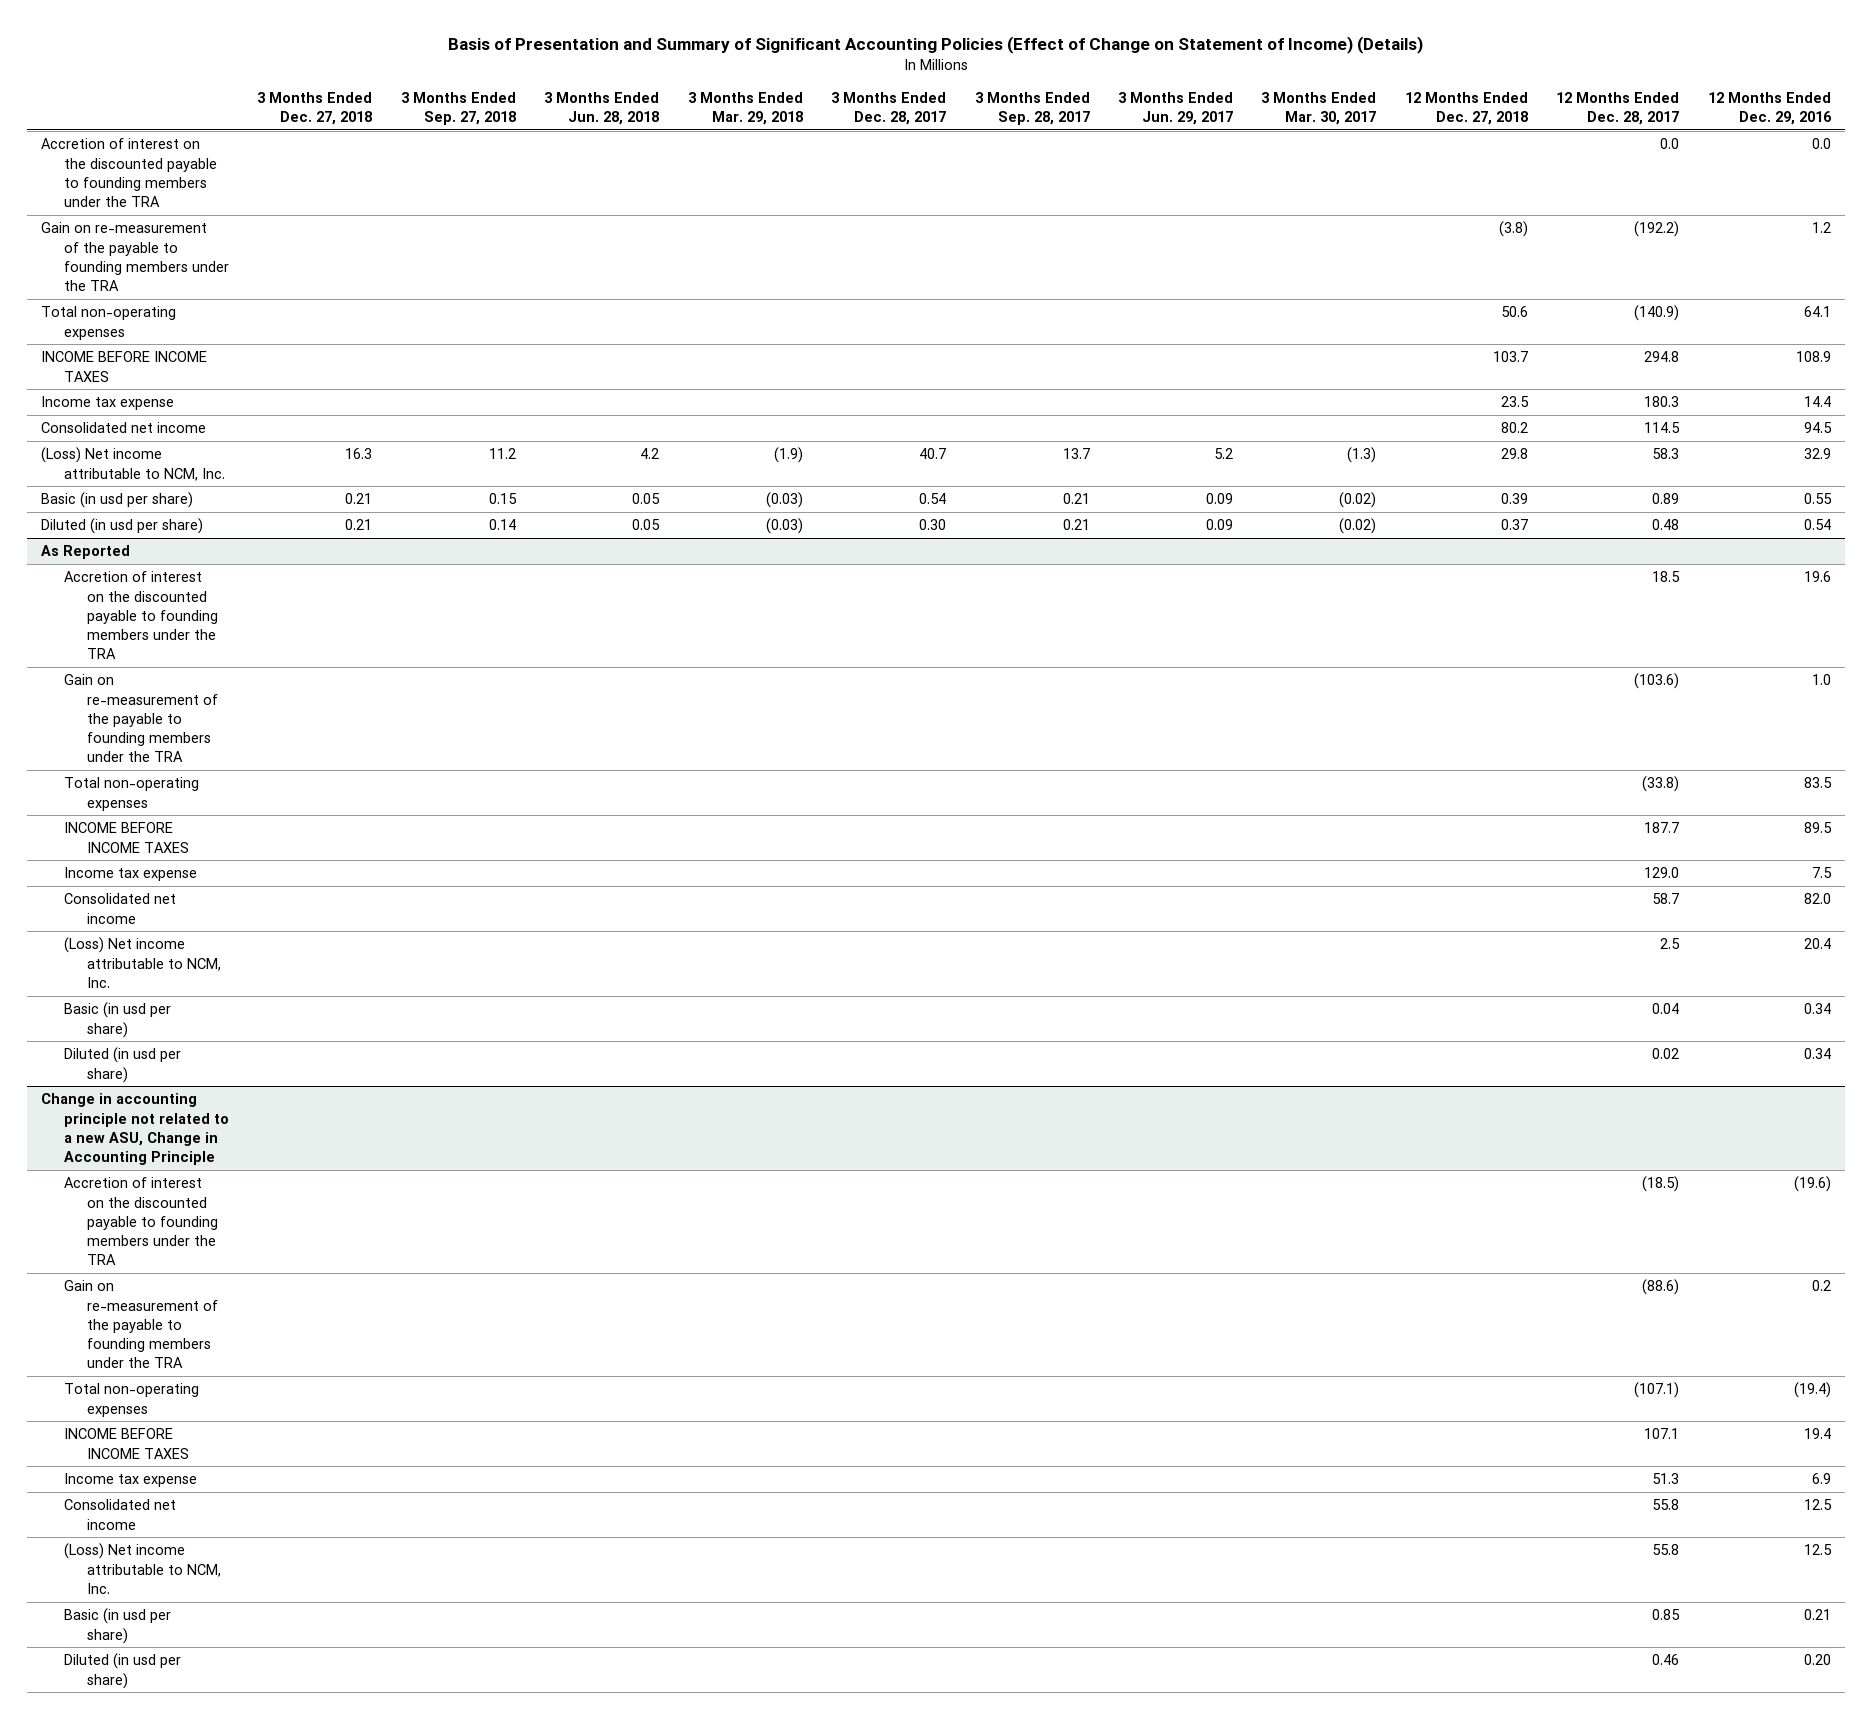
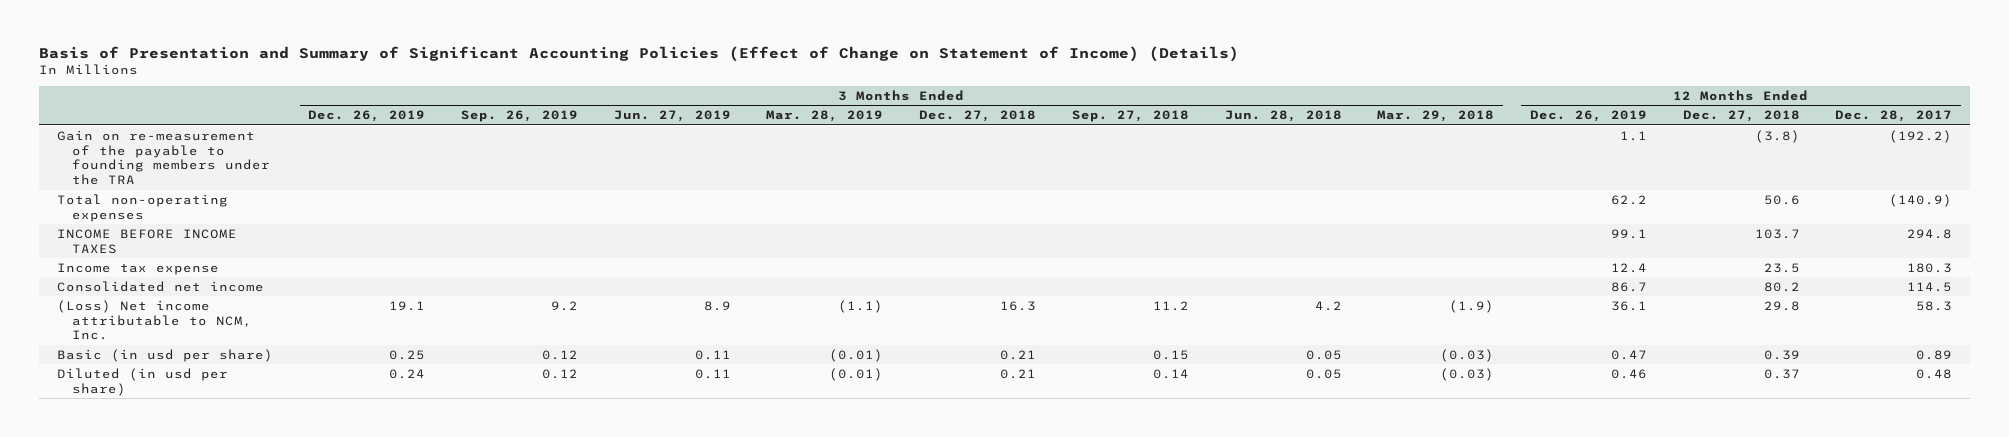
- | 3 Months Ended Dec. 27, 2018 | 3 Months Ended Sep. 27, 2018 | 3 Months Ended Jun. 28, 2018 | 3 Months Ended Mar. 29, 2018 | 3 Months Ended Dec. 28, 2017 | 3 Months Ended Sep. 28, 2017 | 3 Months Ended Jun. 29, 2017 | 3 Months Ended Mar. 30, 2017 | 12 Months Ended Dec. 27, 2018 | 12 Months Ended Dec. 28, 2017 | 12 Months Ended Dec. 29, 2016
+ | 3 Months Ended Dec. 26, 2019 | 3 Months Ended Sep. 26, 2019 | 3 Months Ended Jun. 27, 2019 | 3 Months Ended Mar. 28, 2019 | 3 Months Ended Dec. 27, 2018 | 3 Months Ended Sep. 27, 2018 | 3 Months Ended Jun. 28, 2018 | 3 Months Ended Mar. 29, 2018 | 12 Months Ended Dec. 26, 2019 | 12 Months Ended Dec. 27, 2018 | 12 Months Ended Dec. 28, 2017
- Accretion of interest on the discounted payable to founding members under the TRA | | | | | | | | | | 0.0 | 0.0
- As Reported
- Accretion of interest on the discounted payable to founding members under the TRA | | | | | | | | | | 18.5 | 19.6
- Gain on re-measurement of the payable to founding members under the TRA | | | | | | | | | | (103.6) | 1.0
- Total non-operating expenses | | | | | | | | | | (33.8) | 83.5
- INCOME BEFORE INCOME TAXES | | | | | | | | | | 187.7 | 89.5
- Income tax expense | | | | | | | | | | 129.0 | 7.5
- Consolidated net income | | | | | | | | | | 58.7 | 82.0
- (Loss) Net income attributable to NCM, Inc. | | | | | | | | | | 2.5 | 20.4
- Basic (in usd per share) | | | | | | | | | | 0.04 | 0.34
- Diluted (in usd per share) | | | | | | | | | | 0.02 | 0.34
- Change in accounting principle not related to a new ASU, Change in Accounting Principle
- Accretion of interest on the discounted payable to founding members under the TRA | | | | | | | | | | (18.5) | (19.6)
- Gain on re-measurement of the payable to founding members under the TRA | | | | | | | | | | (88.6) | 0.2
- Total non-operating expenses | | | | | | | | | | (107.1) | (19.4)
- INCOME BEFORE INCOME TAXES | | | | | | | | | | 107.1 | 19.4
- Income tax expense | | | | | | | | | | 51.3 | 6.9
- Consolidated net income | | | | | | | | | | 55.8 | 12.5
- (Loss) Net income attributable to NCM, Inc. | | | | | | | | | | 55.8 | 12.5
- Basic (in usd per share) | | | | | | | | | | 0.85 | 0.21
- Diluted (in usd per share) | | | | | | | | | | 0.46 | 0.20

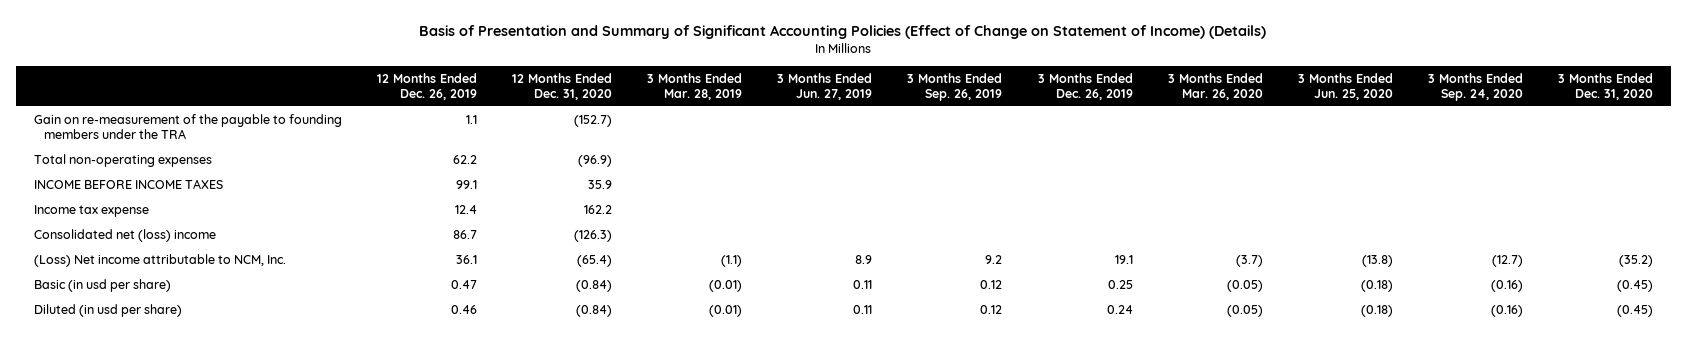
- | 3 Months Ended Dec. 26, 2019 | 3 Months Ended Sep. 26, 2019 | 3 Months Ended Jun. 27, 2019 | 3 Months Ended Mar. 28, 2019 | 3 Months Ended Dec. 27, 2018 | 3 Months Ended Sep. 27, 2018 | 3 Months Ended Jun. 28, 2018 | 3 Months Ended Mar. 29, 2018 | 12 Months Ended Dec. 26, 2019 | 12 Months Ended Dec. 27, 2018 | 12 Months Ended Dec. 28, 2017
+ | 12 Months Ended Dec. 26, 2019 | 12 Months Ended Dec. 31, 2020 | 3 Months Ended Mar. 28, 2019 | 3 Months Ended Jun. 27, 2019 | 3 Months Ended Sep. 26, 2019 | 3 Months Ended Dec. 26, 2019 | 3 Months Ended Mar. 26, 2020 | 3 Months Ended Jun. 25, 2020 | 3 Months Ended Sep. 24, 2020 | 3 Months Ended Dec. 31, 2020
- Consolidated net income | | | | | | | | | 86.7 | 80.2 | 114.5
+ Consolidated net (loss) income | 86.7 | (126.3) | | | | | | | |

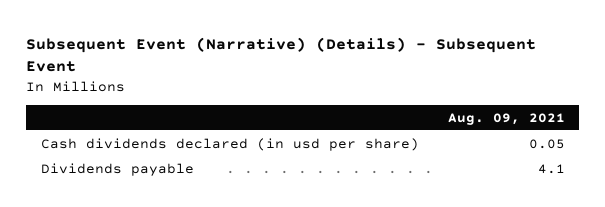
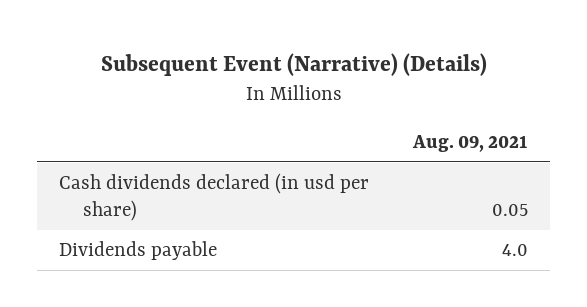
- Subsequent Event (Narrative) (Details) - Subsequent Event
+ Subsequent Event (Narrative) (Details)
- Dividends payable | 4.1
+ Dividends payable | 4.0

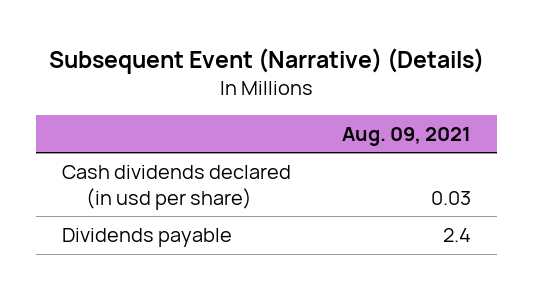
- Cash dividends declared (in usd per share) | 0.05
- Dividends payable | 4.0
+ Cash dividends declared (in usd per share) | 0.03
+ Dividends payable | 2.4

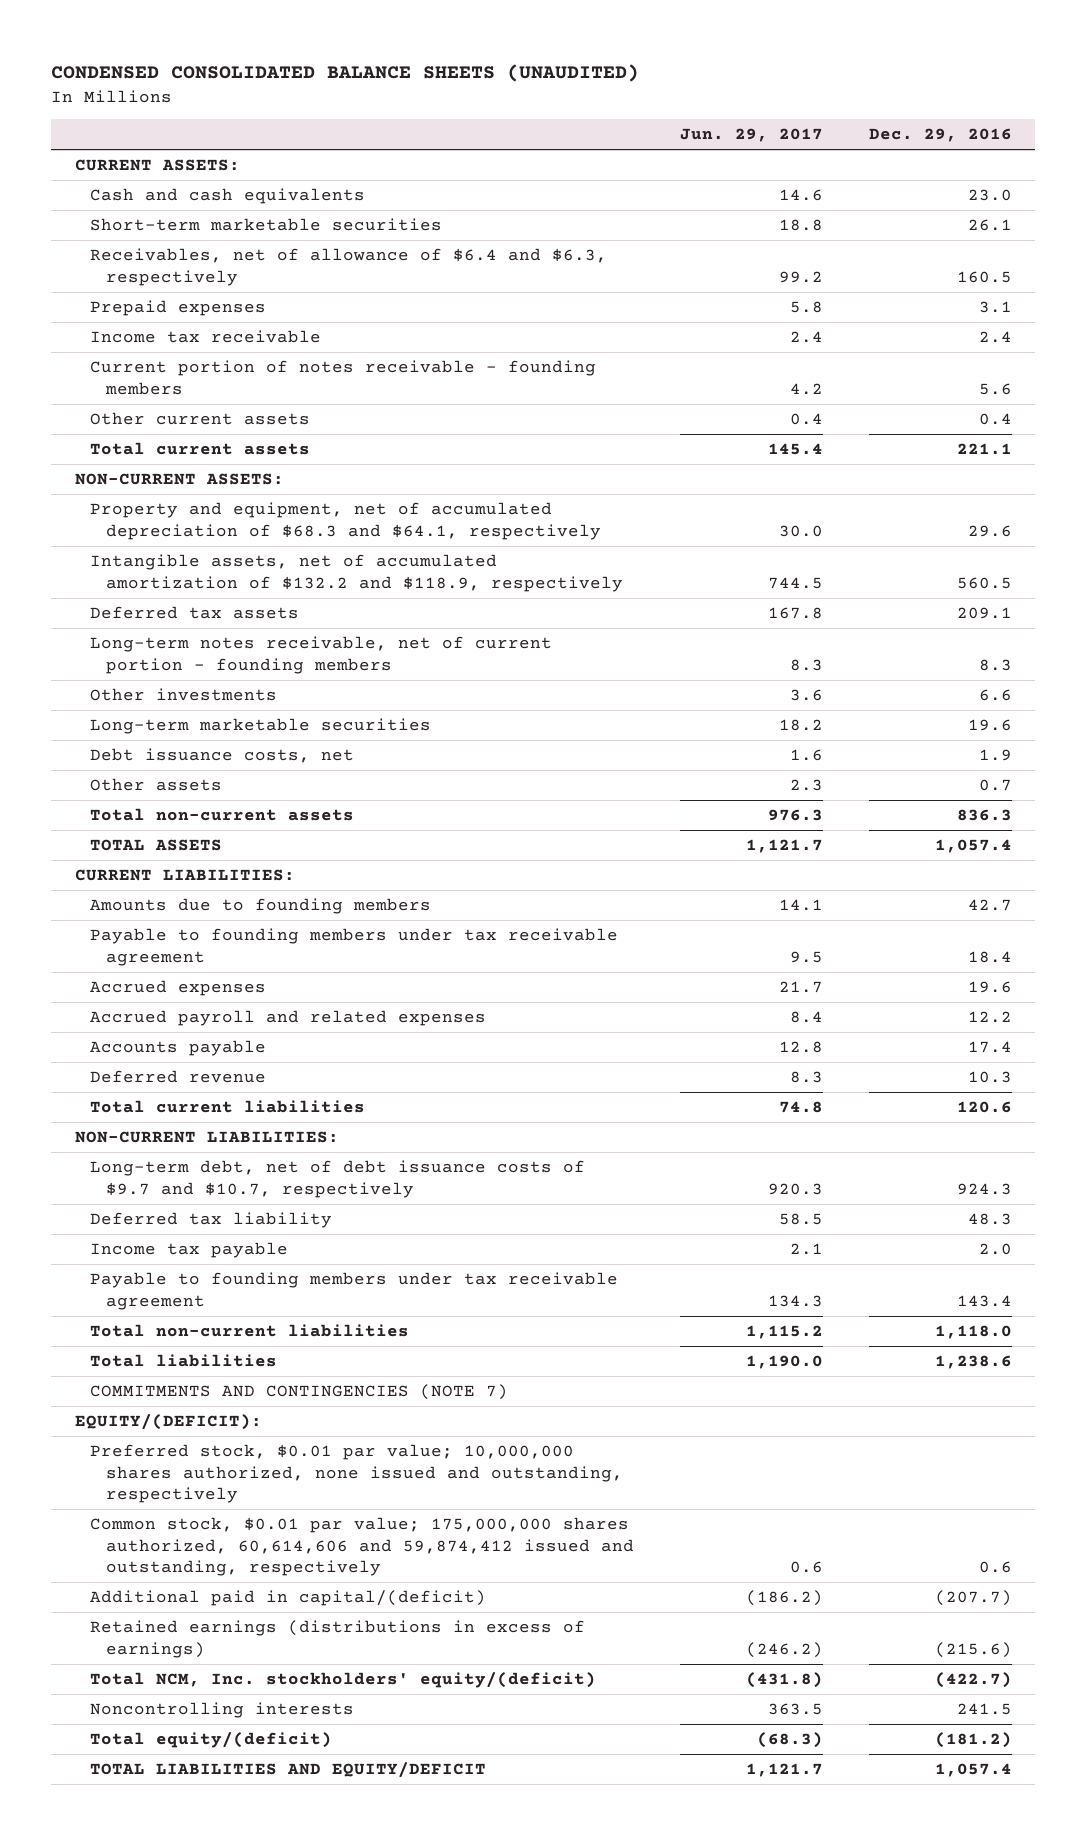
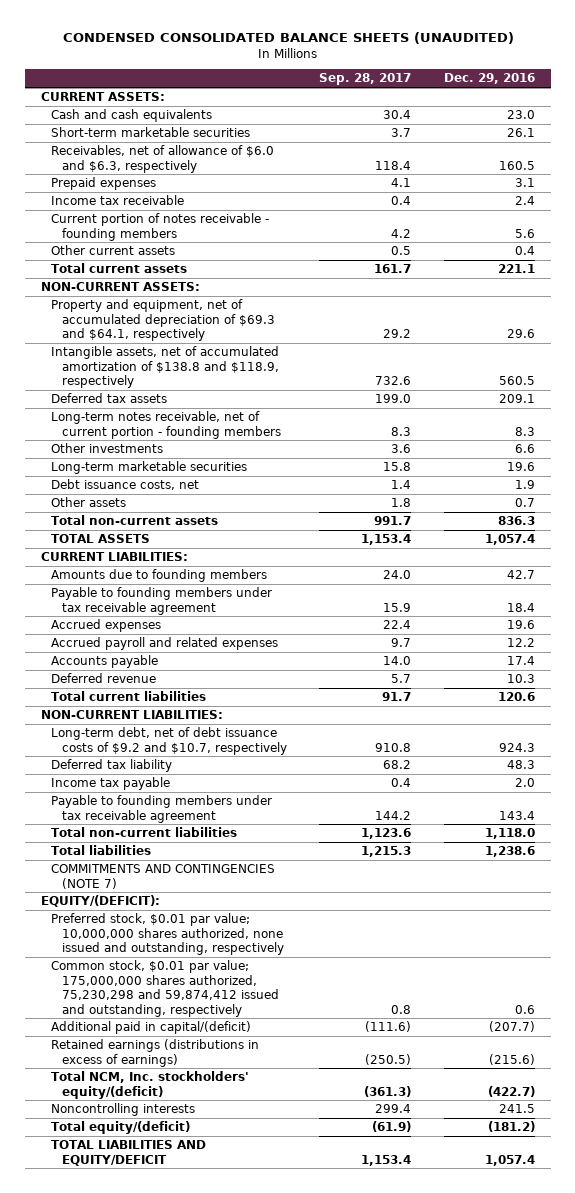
- | Jun. 29, 2017 | Dec. 29, 2016
+ | Sep. 28, 2017 | Dec. 29, 2016
- Receivables, net of allowance of $6.4 and $6.3, respectively | 99.2 | 160.5
+ Receivables, net of allowance of $6.0 and $6.3, respectively | 118.4 | 160.5
- Property and equipment, net of accumulated depreciation of $68.3 and $64.1, respectively | 30.0 | 29.6
- Intangible assets, net of accumulated amortization of $132.2 and $118.9, respectively | 744.5 | 560.5
+ Property and equipment, net of accumulated depreciation of $69.3 and $64.1, respectively | 29.2 | 29.6
+ Intangible assets, net of accumulated amortization of $138.8 and $118.9, respectively | 732.6 | 560.5
- Long-term debt, net of debt issuance costs of $9.7 and $10.7, respectively | 920.3 | 924.3
+ Long-term debt, net of debt issuance costs of $9.2 and $10.7, respectively | 910.8 | 924.3
- Common stock, $0.01 par value; 175,000,000 shares authorized, 60,614,606 and 59,874,412 issued and outstanding, respectively | 0.6 | 0.6
+ Common stock, $0.01 par value; 175,000,000 shares authorized, 75,230,298 and 59,874,412 issued and outstanding, respectively | 0.8 | 0.6

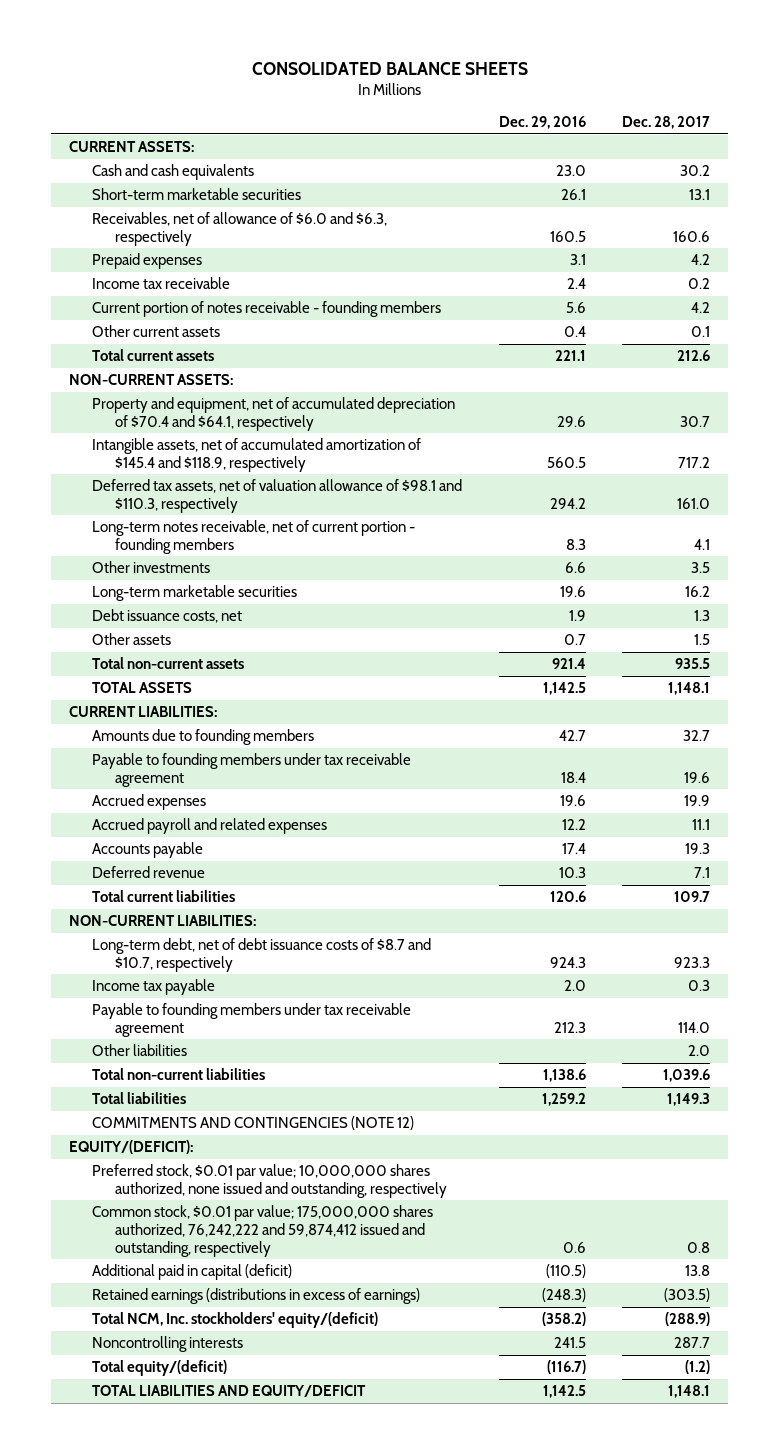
- CONDENSED CONSOLIDATED BALANCE SHEETS (UNAUDITED)
+ CONSOLIDATED BALANCE SHEETS
- | Sep. 28, 2017 | Dec. 29, 2016
+ | Dec. 29, 2016 | Dec. 28, 2017
- Property and equipment, net of accumulated depreciation of $69.3 and $64.1, respectively | 29.2 | 29.6
- Intangible assets, net of accumulated amortization of $138.8 and $118.9, respectively | 732.6 | 560.5
- Deferred tax assets | 199.0 | 209.1
+ Property and equipment, net of accumulated depreciation of $70.4 and $64.1, respectively | 29.6 | 30.7
+ Intangible assets, net of accumulated amortization of $145.4 and $118.9, respectively | 560.5 | 717.2
+ Deferred tax assets, net of valuation allowance of $98.1 and $110.3, respectively | 294.2 | 161.0
- Total non-current assets | 991.7 | 836.3
- TOTAL ASSETS | 1,153.4 | 1,057.4
+ Total non-current assets | 921.4 | 935.5
+ TOTAL ASSETS | 1,142.5 | 1,148.1
- Long-term debt, net of debt issuance costs of $9.2 and $10.7, respectively | 910.8 | 924.3
- Deferred tax liability | 68.2 | 48.3
+ Long-term debt, net of debt issuance costs of $8.7 and $10.7, respectively | 924.3 | 923.3
- Payable to founding members under tax receivable agreement | 144.2 | 143.4
- Total non-current liabilities | 1,123.6 | 1,118.0
- Total liabilities | 1,215.3 | 1,238.6
- COMMITMENTS AND CONTINGENCIES (NOTE 7)
+ Payable to founding members under tax receivable agreement | 212.3 | 114.0
+ Other liabilities | | 2.0
+ Total non-current liabilities | 1,138.6 | 1,039.6
+ Total liabilities | 1,259.2 | 1,149.3
+ COMMITMENTS AND CONTINGENCIES (NOTE 12)
- Common stock, $0.01 par value; 175,000,000 shares authorized, 75,230,298 and 59,874,412 issued and outstanding, respectively | 0.8 | 0.6
- Additional paid in capital/(deficit) | (111.6) | (207.7)
- Retained earnings (distributions in excess of earnings) | (250.5) | (215.6)
- Total NCM, Inc. stockholders' equity/(deficit) | (361.3) | (422.7)
+ Common stock, $0.01 par value; 175,000,000 shares authorized, 76,242,222 and 59,874,412 issued and outstanding, respectively | 0.6 | 0.8
+ Additional paid in capital (deficit) | (110.5) | 13.8
+ Retained earnings (distributions in excess of earnings) | (248.3) | (303.5)
+ Total NCM, Inc. stockholders' equity/(deficit) | (358.2) | (288.9)
- Total equity/(deficit) | (61.9) | (181.2)
- TOTAL LIABILITIES AND EQUITY/DEFICIT | 1,153.4 | 1,057.4
+ Total equity/(deficit) | (116.7) | (1.2)
+ TOTAL LIABILITIES AND EQUITY/DEFICIT | 1,142.5 | 1,148.1

